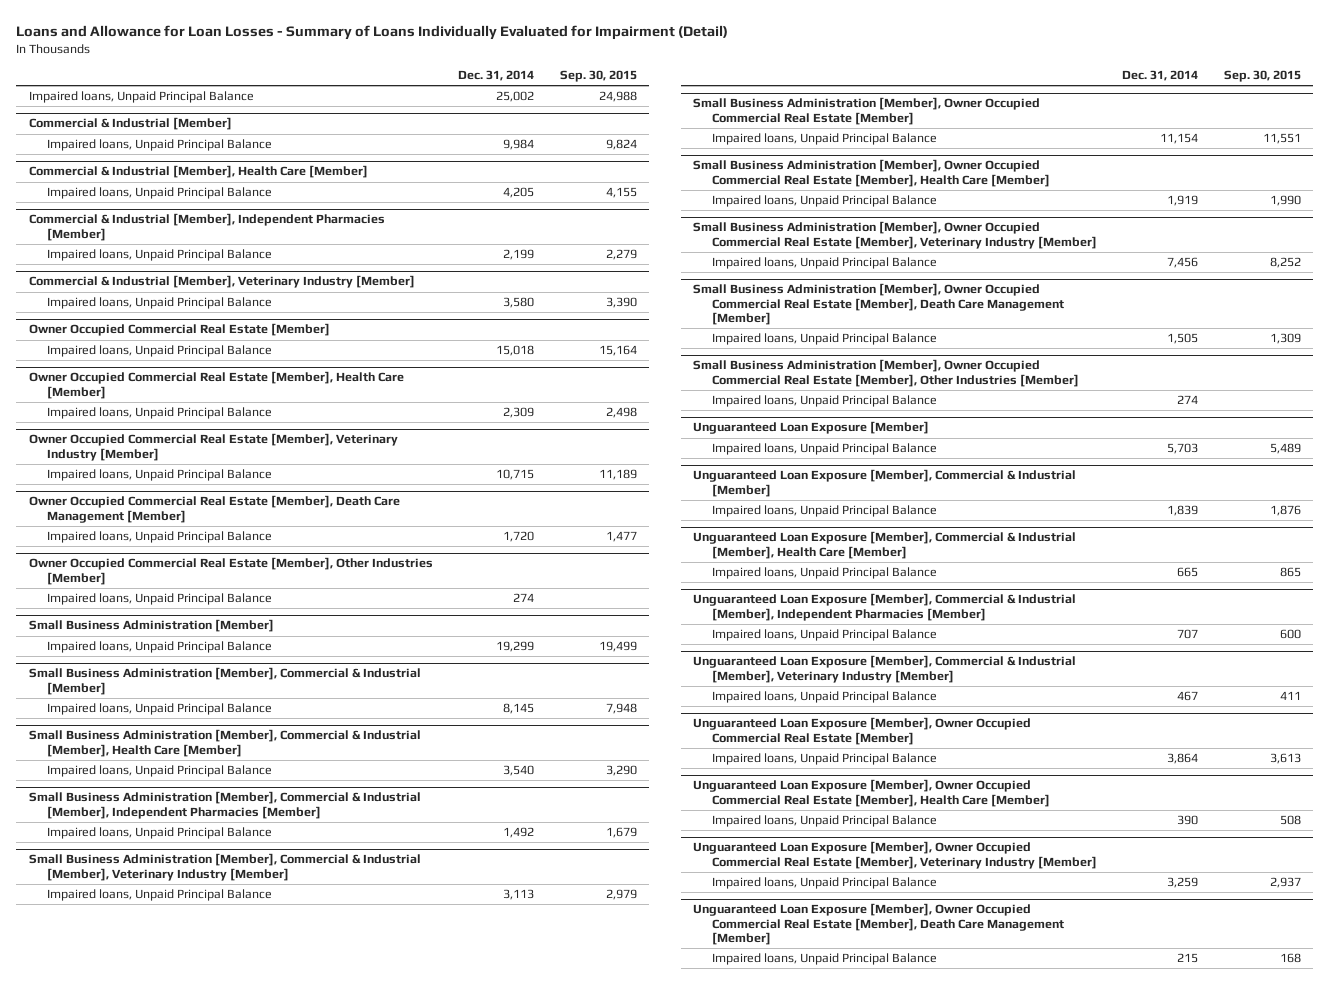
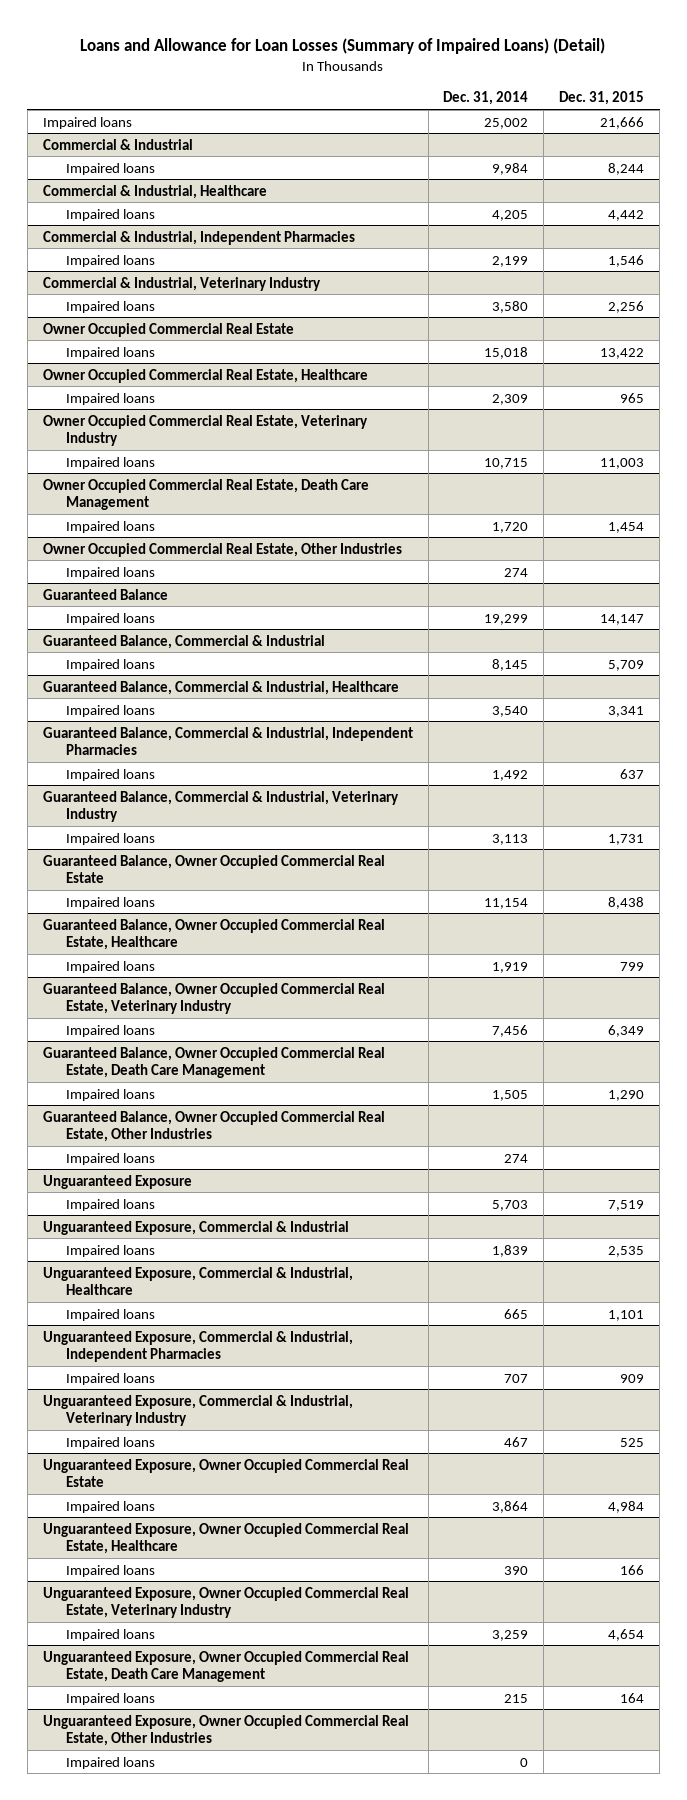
- Loans and Allowance for Loan Losses - Summary of Loans Individually Evaluated for Impairment (Detail)
+ Loans and Allowance for Loan Losses (Summary of Impaired Loans) (Detail)
- | Dec. 31, 2014 | Sep. 30, 2015
+ | Dec. 31, 2014 | Dec. 31, 2015
- Impaired loans, Unpaid Principal Balance | 25,002 | 24,988
- Commercial & Industrial [Member]
- Impaired loans, Unpaid Principal Balance | 9,984 | 9,824
- Commercial & Industrial [Member], Health Care [Member]
- Impaired loans, Unpaid Principal Balance | 4,205 | 4,155
- Commercial & Industrial [Member], Independent Pharmacies [Member]
- Impaired loans, Unpaid Principal Balance | 2,199 | 2,279
- Commercial & Industrial [Member], Veterinary Industry [Member]
- Impaired loans, Unpaid Principal Balance | 3,580 | 3,390
- Owner Occupied Commercial Real Estate [Member]
- Impaired loans, Unpaid Principal Balance | 15,018 | 15,164
- Owner Occupied Commercial Real Estate [Member], Health Care [Member]
- Impaired loans, Unpaid Principal Balance | 2,309 | 2,498
- Owner Occupied Commercial Real Estate [Member], Veterinary Industry [Member]
- Impaired loans, Unpaid Principal Balance | 10,715 | 11,189
- Owner Occupied Commercial Real Estate [Member], Death Care Management [Member]
- Impaired loans, Unpaid Principal Balance | 1,720 | 1,477
- Owner Occupied Commercial Real Estate [Member], Other Industries [Member]
- Impaired loans, Unpaid Principal Balance | 274 |
- Small Business Administration [Member]
- Impaired loans, Unpaid Principal Balance | 19,299 | 19,499
- Small Business Administration [Member], Commercial & Industrial [Member]
- Impaired loans, Unpaid Principal Balance | 8,145 | 7,948
- Small Business Administration [Member], Commercial & Industrial [Member], Health Care [Member]
- Impaired loans, Unpaid Principal Balance | 3,540 | 3,290
- Small Business Administration [Member], Commercial & Industrial [Member], Independent Pharmacies [Member]
- Impaired loans, Unpaid Principal Balance | 1,492 | 1,679
- Small Business Administration [Member], Commercial & Industrial [Member], Veterinary Industry [Member]
- Impaired loans, Unpaid Principal Balance | 3,113 | 2,979
- Small Business Administration [Member], Owner Occupied Commercial Real Estate [Member]
- Impaired loans, Unpaid Principal Balance | 11,154 | 11,551
- Small Business Administration [Member], Owner Occupied Commercial Real Estate [Member], Health Care [Member]
- Impaired loans, Unpaid Principal Balance | 1,919 | 1,990
- Small Business Administration [Member], Owner Occupied Commercial Real Estate [Member], Veterinary Industry [Member]
- Impaired loans, Unpaid Principal Balance | 7,456 | 8,252
- Small Business Administration [Member], Owner Occupied Commercial Real Estate [Member], Death Care Management [Member]
- Impaired loans, Unpaid Principal Balance | 1,505 | 1,309
- Small Business Administration [Member], Owner Occupied Commercial Real Estate [Member], Other Industries [Member]
- Impaired loans, Unpaid Principal Balance | 274 |
- Unguaranteed Loan Exposure [Member]
- Impaired loans, Unpaid Principal Balance | 5,703 | 5,489
- Unguaranteed Loan Exposure [Member], Commercial & Industrial [Member]
- Impaired loans, Unpaid Principal Balance | 1,839 | 1,876
- Unguaranteed Loan Exposure [Member], Commercial & Industrial [Member], Health Care [Member]
- Impaired loans, Unpaid Principal Balance | 665 | 865
- Unguaranteed Loan Exposure [Member], Commercial & Industrial [Member], Independent Pharmacies [Member]
- Impaired loans, Unpaid Principal Balance | 707 | 600
- Unguaranteed Loan Exposure [Member], Commercial & Industrial [Member], Veterinary Industry [Member]
- Impaired loans, Unpaid Principal Balance | 467 | 411
- Unguaranteed Loan Exposure [Member], Owner Occupied Commercial Real Estate [Member]
- Impaired loans, Unpaid Principal Balance | 3,864 | 3,613
- Unguaranteed Loan Exposure [Member], Owner Occupied Commercial Real Estate [Member], Health Care [Member]
- Impaired loans, Unpaid Principal Balance | 390 | 508
- Unguaranteed Loan Exposure [Member], Owner Occupied Commercial Real Estate [Member], Veterinary Industry [Member]
- Impaired loans, Unpaid Principal Balance | 3,259 | 2,937
- Unguaranteed Loan Exposure [Member], Owner Occupied Commercial Real Estate [Member], Death Care Management [Member]
- Impaired loans, Unpaid Principal Balance | 215 | 168
+ Impaired loans | 25,002 | 21,666
+ Commercial & Industrial
+ Impaired loans | 9,984 | 8,244
+ Commercial & Industrial, Healthcare
+ Impaired loans | 4,205 | 4,442
+ Commercial & Industrial, Independent Pharmacies
+ Impaired loans | 2,199 | 1,546
+ Commercial & Industrial, Veterinary Industry
+ Impaired loans | 3,580 | 2,256
+ Owner Occupied Commercial Real Estate
+ Impaired loans | 15,018 | 13,422
+ Owner Occupied Commercial Real Estate, Healthcare
+ Impaired loans | 2,309 | 965
+ Owner Occupied Commercial Real Estate, Veterinary Industry
+ Impaired loans | 10,715 | 11,003
+ Owner Occupied Commercial Real Estate, Death Care Management
+ Impaired loans | 1,720 | 1,454
+ Owner Occupied Commercial Real Estate, Other Industries
+ Impaired loans | 274 |
+ Guaranteed Balance
+ Impaired loans | 19,299 | 14,147
+ Guaranteed Balance, Commercial & Industrial
+ Impaired loans | 8,145 | 5,709
+ Guaranteed Balance, Commercial & Industrial, Healthcare
+ Impaired loans | 3,540 | 3,341
+ Guaranteed Balance, Commercial & Industrial, Independent Pharmacies
+ Impaired loans | 1,492 | 637
+ Guaranteed Balance, Commercial & Industrial, Veterinary Industry
+ Impaired loans | 3,113 | 1,731
+ Guaranteed Balance, Owner Occupied Commercial Real Estate
+ Impaired loans | 11,154 | 8,438
+ Guaranteed Balance, Owner Occupied Commercial Real Estate, Healthcare
+ Impaired loans | 1,919 | 799
+ Guaranteed Balance, Owner Occupied Commercial Real Estate, Veterinary Industry
+ Impaired loans | 7,456 | 6,349
+ Guaranteed Balance, Owner Occupied Commercial Real Estate, Death Care Management
+ Impaired loans | 1,505 | 1,290
+ Guaranteed Balance, Owner Occupied Commercial Real Estate, Other Industries
+ Impaired loans | 274 |
+ Unguaranteed Exposure
+ Impaired loans | 5,703 | 7,519
+ Unguaranteed Exposure, Commercial & Industrial
+ Impaired loans | 1,839 | 2,535
+ Unguaranteed Exposure, Commercial & Industrial, Healthcare
+ Impaired loans | 665 | 1,101
+ Unguaranteed Exposure, Commercial & Industrial, Independent Pharmacies
+ Impaired loans | 707 | 909
+ Unguaranteed Exposure, Commercial & Industrial, Veterinary Industry
+ Impaired loans | 467 | 525
+ Unguaranteed Exposure, Owner Occupied Commercial Real Estate
+ Impaired loans | 3,864 | 4,984
+ Unguaranteed Exposure, Owner Occupied Commercial Real Estate, Healthcare
+ Impaired loans | 390 | 166
+ Unguaranteed Exposure, Owner Occupied Commercial Real Estate, Veterinary Industry
+ Impaired loans | 3,259 | 4,654
+ Unguaranteed Exposure, Owner Occupied Commercial Real Estate, Death Care Management
+ Impaired loans | 215 | 164
+ Unguaranteed Exposure, Owner Occupied Commercial Real Estate, Other Industries
+ Impaired loans | 0 |

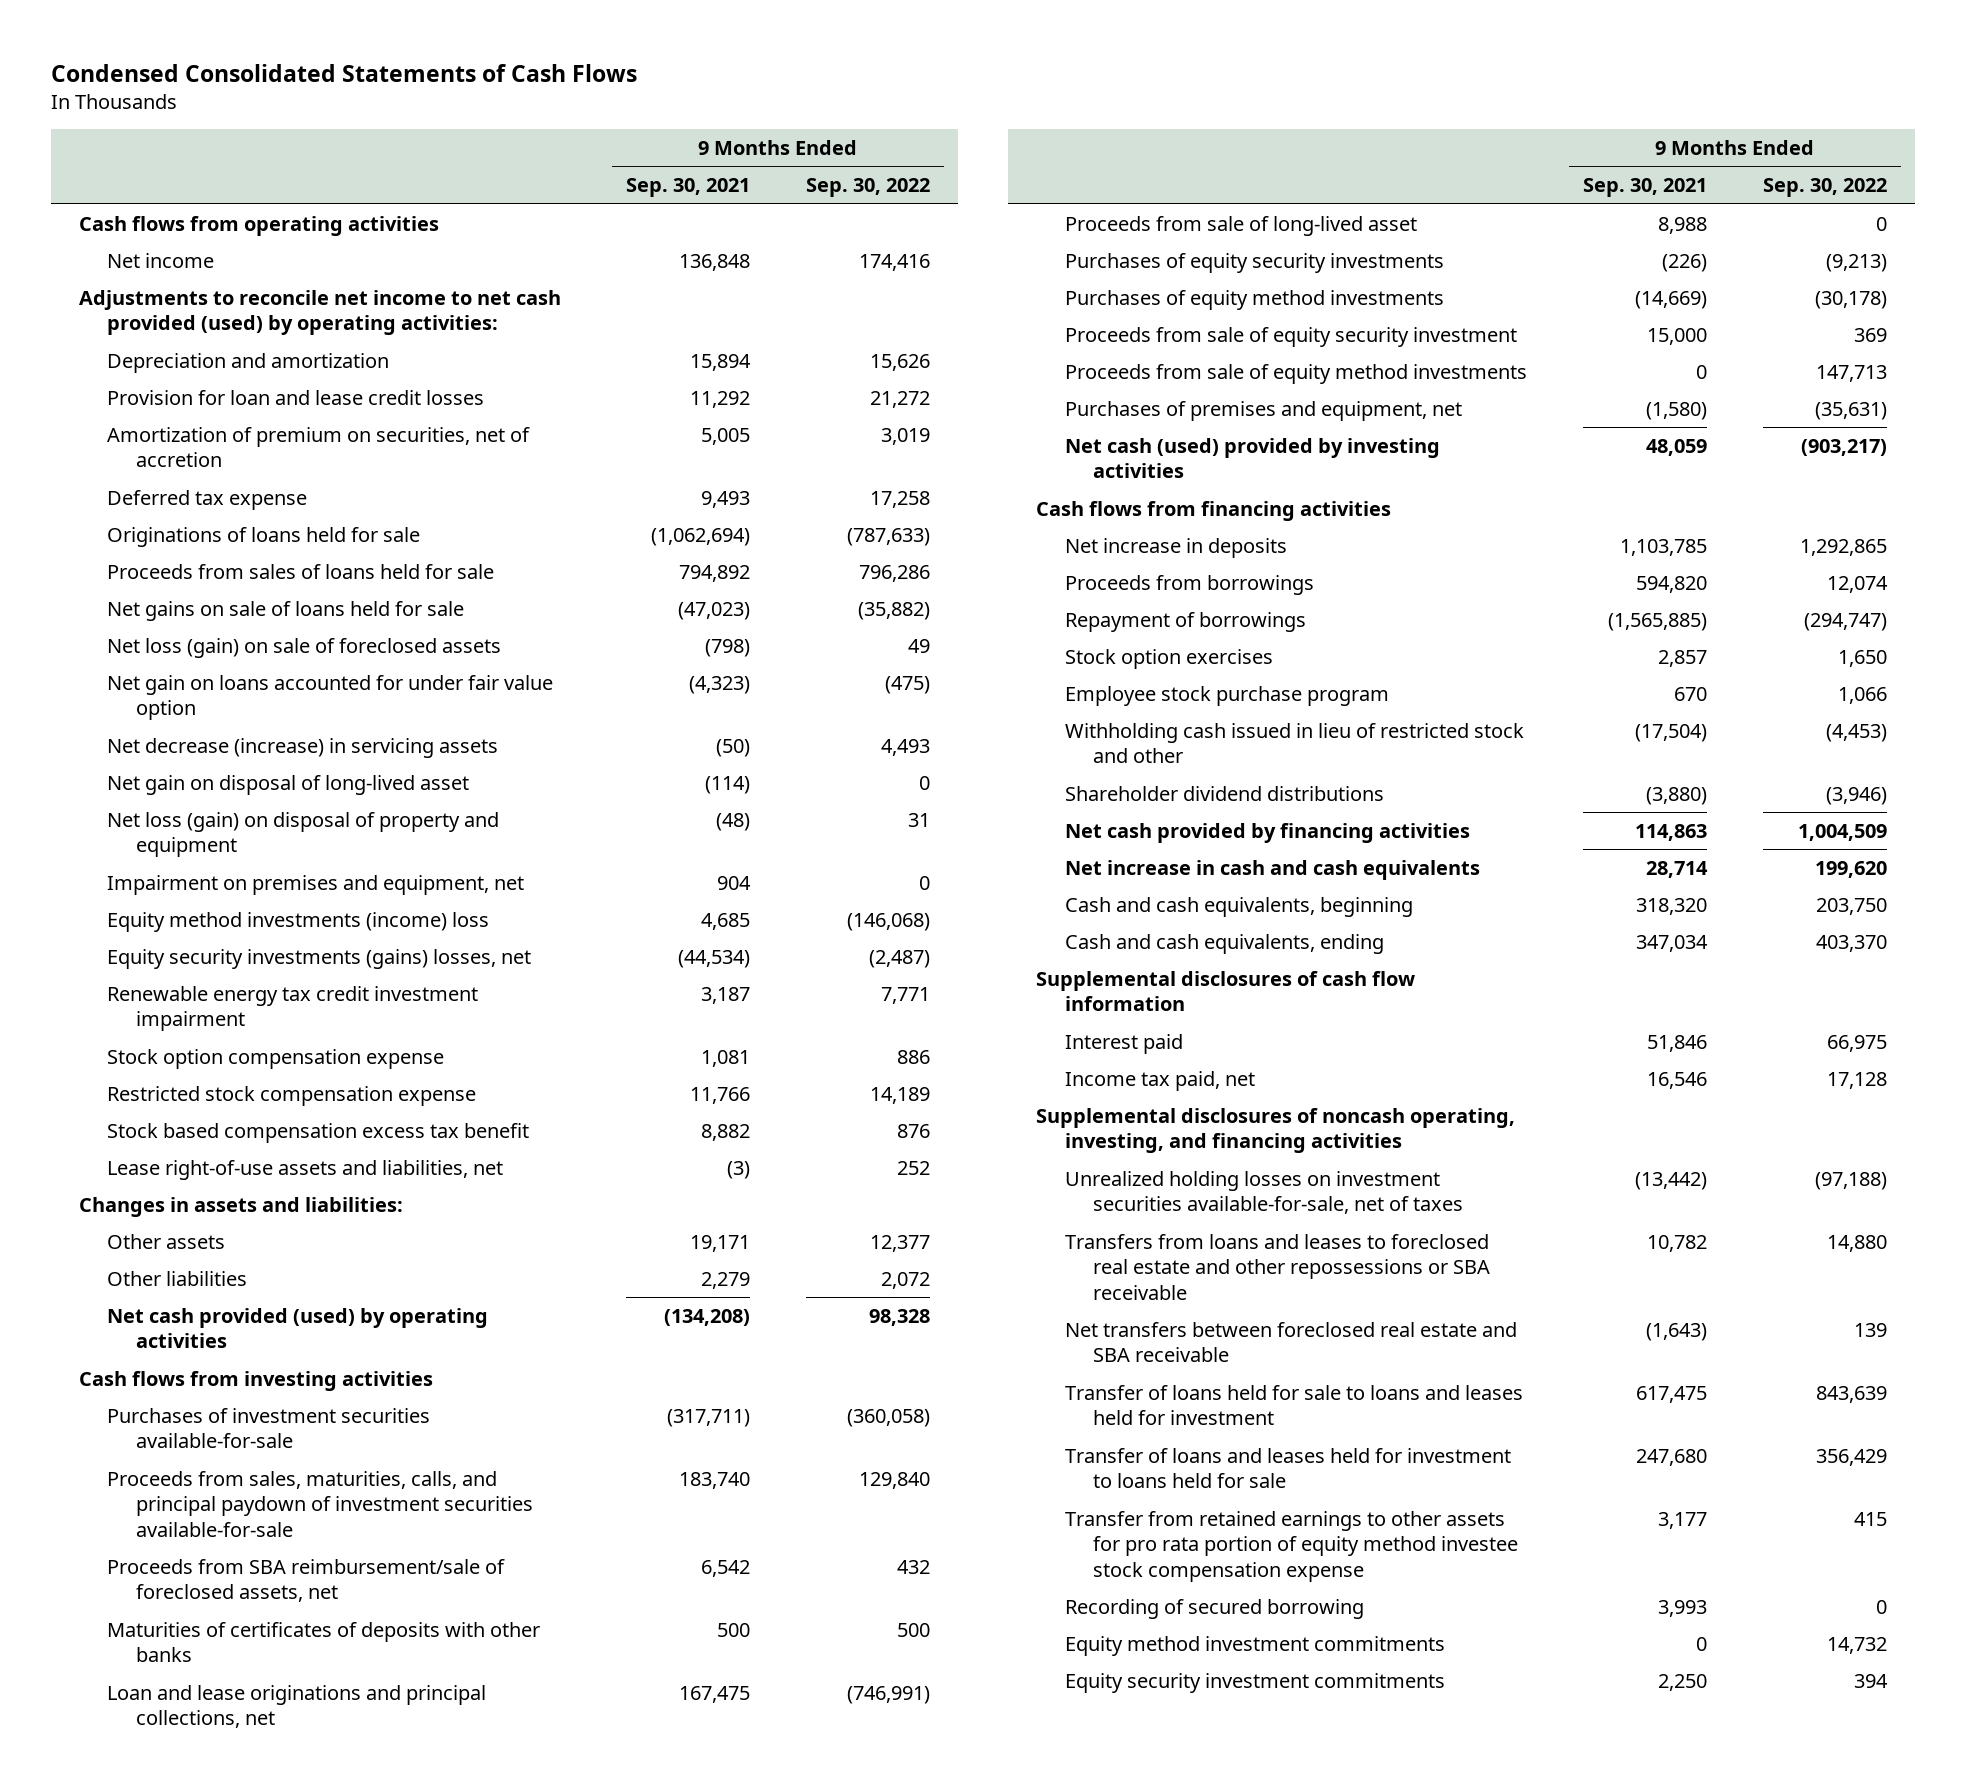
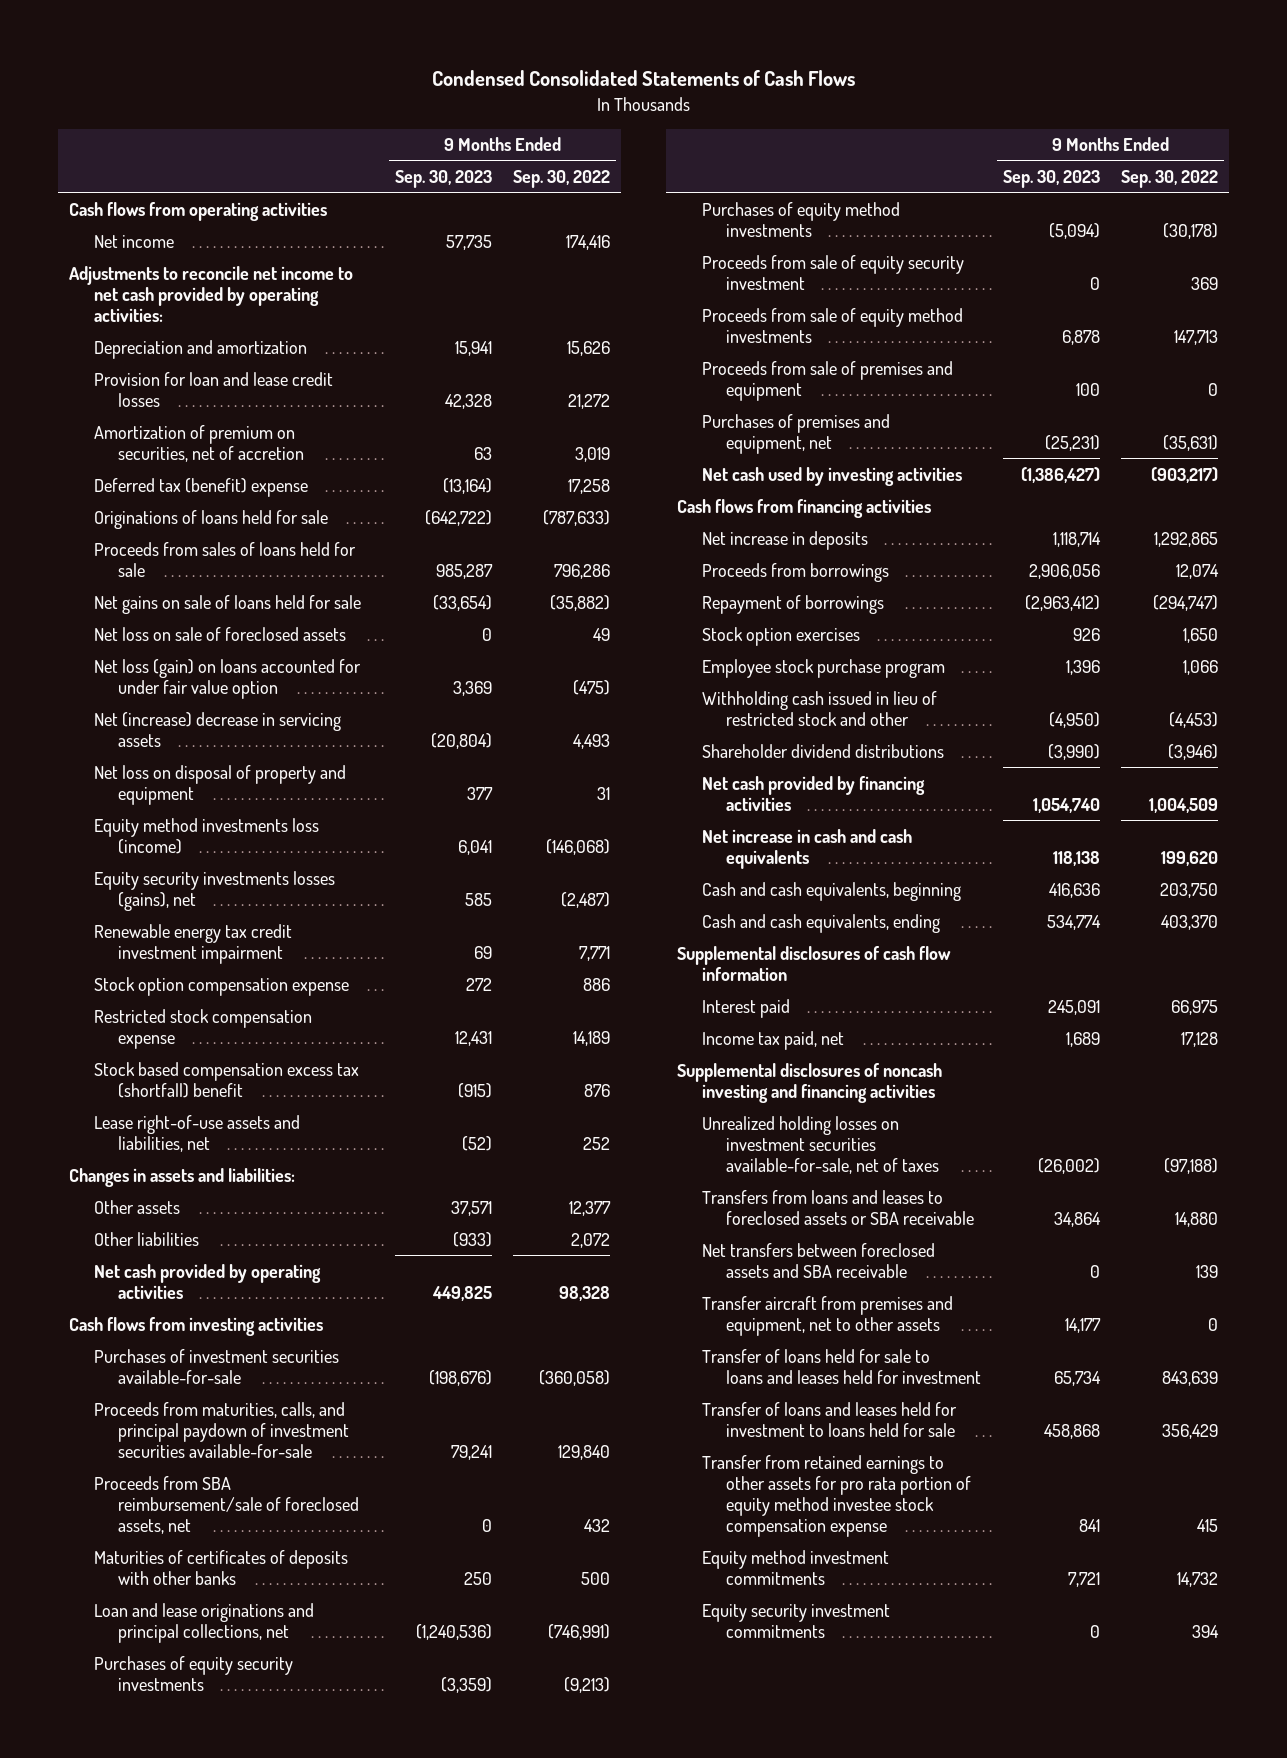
- | 9 Months Ended Sep. 30, 2021 | 9 Months Ended Sep. 30, 2022
+ | 9 Months Ended Sep. 30, 2023 | 9 Months Ended Sep. 30, 2022
- Adjustments to reconcile net income to net cash provided (used) by operating activities:
+ Adjustments to reconcile net income to net cash provided by operating activities:
- Deferred tax expense | 9,493 | 17,258
+ Deferred tax (benefit) expense | (13,164) | 17,258
- Net loss (gain) on sale of foreclosed assets | (798) | 49
- Net gain on loans accounted for under fair value option | (4,323) | (475)
- Net decrease (increase) in servicing assets | (50) | 4,493
- Net gain on disposal of long-lived asset | (114) | 0
- Net loss (gain) on disposal of property and equipment | (48) | 31
- Impairment on premises and equipment, net | 904 | 0
- Equity method investments (income) loss | 4,685 | (146,068)
- Equity security investments (gains) losses, net | (44,534) | (2,487)
+ Net loss on sale of foreclosed assets | 0 | 49
+ Net loss (gain) on loans accounted for under fair value option | 3,369 | (475)
+ Net (increase) decrease in servicing assets | (20,804) | 4,493
+ Net loss on disposal of property and equipment | 377 | 31
+ Equity method investments loss (income) | 6,041 | (146,068)
+ Equity security investments losses (gains), net | 585 | (2,487)
- Stock based compensation excess tax benefit | 8,882 | 876
+ Stock based compensation excess tax (shortfall) benefit | (915) | 876
- Net cash provided (used) by operating activities | (134,208) | 98,328
+ Net cash provided by operating activities | 449,825 | 98,328
- Proceeds from sales, maturities, calls, and principal paydown of investment securities available-for-sale | 183,740 | 129,840
+ Proceeds from maturities, calls, and principal paydown of investment securities available-for-sale | 79,241 | 129,840
- Proceeds from sale of long-lived asset | 8,988 | 0
+ Proceeds from sale of premises and equipment | 100 | 0
- Net cash (used) provided by investing activities | 48,059 | (903,217)
+ Net cash used by investing activities | (1,386,427) | (903,217)
- Supplemental disclosures of noncash operating, investing, and financing activities
+ Supplemental disclosures of noncash investing and financing activities
- Transfers from loans and leases to foreclosed real estate and other repossessions or SBA receivable | 10,782 | 14,880
- Net transfers between foreclosed real estate and SBA receivable | (1,643) | 139
+ Transfers from loans and leases to foreclosed assets or SBA receivable | 34,864 | 14,880
+ Net transfers between foreclosed assets and SBA receivable | 0 | 139
+ Transfer aircraft from premises and equipment, net to other assets | 14,177 | 0
- Recording of secured borrowing | 3,993 | 0

